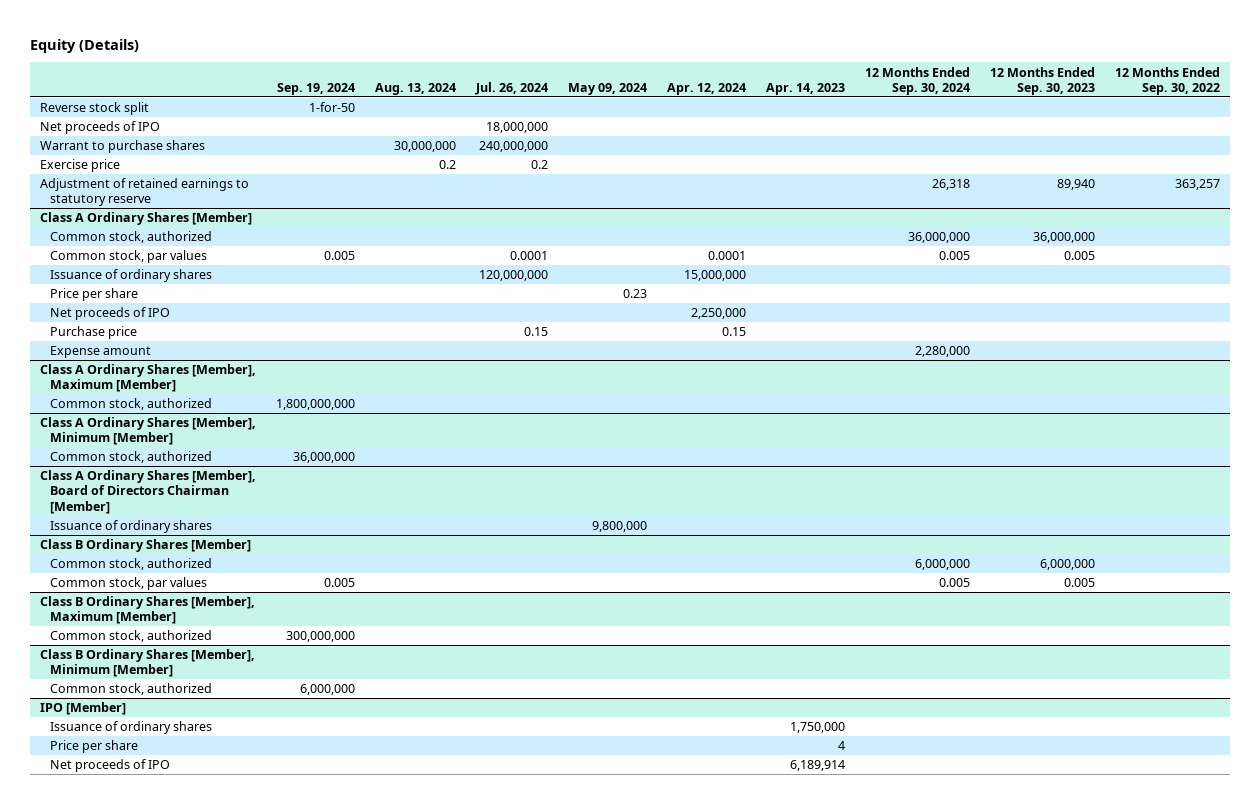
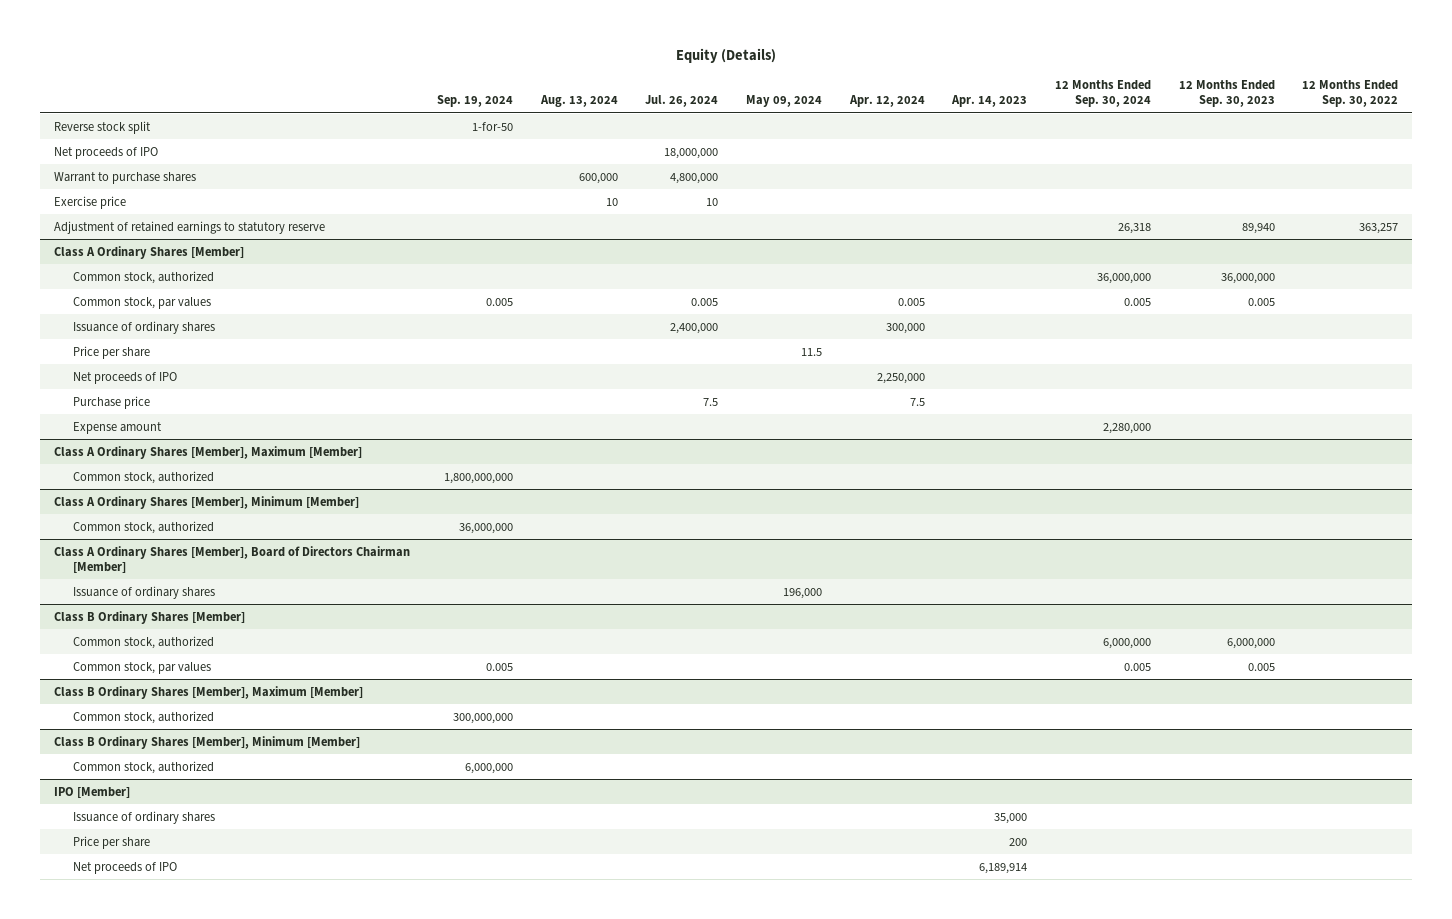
- Warrant to purchase shares | | 30,000,000 | 240,000,000 | | | | | |
- Exercise price | | 0.2 | 0.2 | | | | | |
+ Warrant to purchase shares | | 600,000 | 4,800,000 | | | | | |
+ Exercise price | | 10 | 10 | | | | | |
@ Class A Ordinary Shares [Member]
- Common stock, par values | 0.005 | | 0.0001 | | 0.0001 | | 0.005 | 0.005 |
- Issuance of ordinary shares | | | 120,000,000 | | 15,000,000 | | | |
- Price per share | | | | 0.23 | | | | |
+ Common stock, par values | 0.005 | | 0.005 | | 0.005 | | 0.005 | 0.005 |
+ Issuance of ordinary shares | | | 2,400,000 | | 300,000 | | | |
+ Price per share | | | | 11.5 | | | | |
- Purchase price | | | 0.15 | | 0.15 | | | |
+ Purchase price | | | 7.5 | | 7.5 | | | |
@ Class A Ordinary Shares [Member], Board of Directors Chairman [Member]
- Issuance of ordinary shares | | | | 9,800,000 | | | | |
+ Issuance of ordinary shares | | | | 196,000 | | | | |
@ IPO [Member]
- Issuance of ordinary shares | | | | | | 1,750,000 | | |
- Price per share | | | | | | 4 | | |
+ Issuance of ordinary shares | | | | | | 35,000 | | |
+ Price per share | | | | | | 200 | | |

